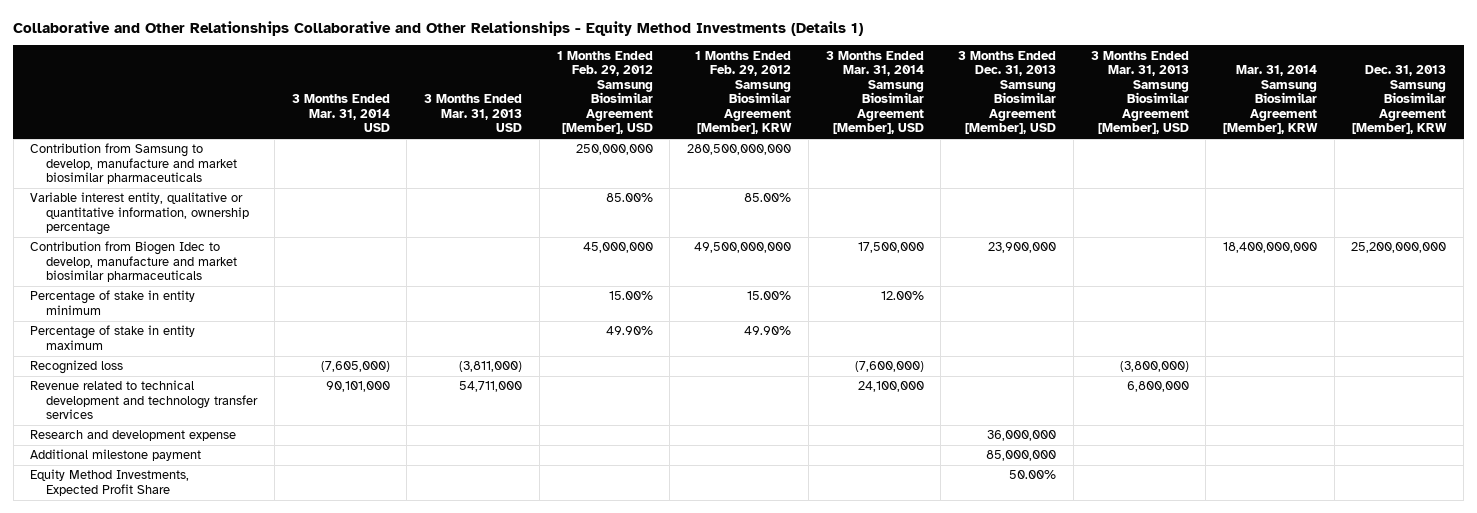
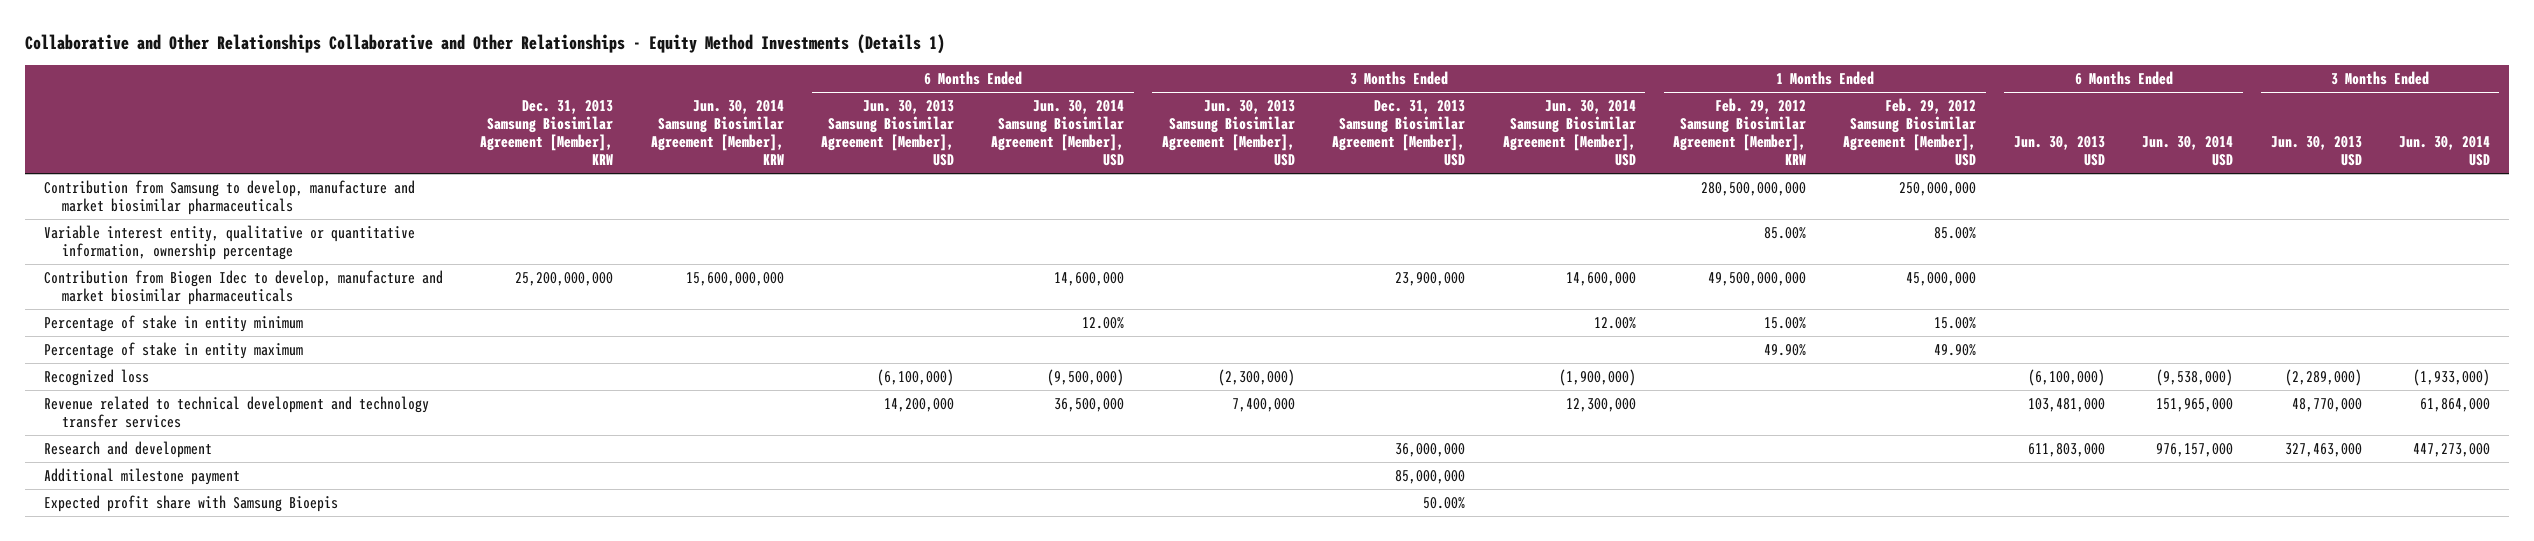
- | 3 Months Ended Mar. 31, 2014 USD | 3 Months Ended Mar. 31, 2013 USD | 1 Months Ended Feb. 29, 2012 Samsung Biosimilar Agreement [Member], USD | 1 Months Ended Feb. 29, 2012 Samsung Biosimilar Agreement [Member], KRW | 3 Months Ended Mar. 31, 2014 Samsung Biosimilar Agreement [Member], USD | 3 Months Ended Dec. 31, 2013 Samsung Biosimilar Agreement [Member], USD | 3 Months Ended Mar. 31, 2013 Samsung Biosimilar Agreement [Member], USD | Mar. 31, 2014 Samsung Biosimilar Agreement [Member], KRW | Dec. 31, 2013 Samsung Biosimilar Agreement [Member], KRW
+ | Dec. 31, 2013 Samsung Biosimilar Agreement [Member], KRW | Jun. 30, 2014 Samsung Biosimilar Agreement [Member], KRW | 6 Months Ended Jun. 30, 2013 Samsung Biosimilar Agreement [Member], USD | 6 Months Ended Jun. 30, 2014 Samsung Biosimilar Agreement [Member], USD | 3 Months Ended Jun. 30, 2013 Samsung Biosimilar Agreement [Member], USD | 3 Months Ended Dec. 31, 2013 Samsung Biosimilar Agreement [Member], USD | 3 Months Ended Jun. 30, 2014 Samsung Biosimilar Agreement [Member], USD | 1 Months Ended Feb. 29, 2012 Samsung Biosimilar Agreement [Member], KRW | 1 Months Ended Feb. 29, 2012 Samsung Biosimilar Agreement [Member], USD | 6 Months Ended Jun. 30, 2013 USD | 6 Months Ended Jun. 30, 2014 USD | 3 Months Ended Jun. 30, 2013 USD | 3 Months Ended Jun. 30, 2014 USD
- Research and development expense | | | | | | 36,000,000 | | |
+ Research and development | | | | | | 36,000,000 | | | | 611,803,000 | 976,157,000 | 327,463,000 | 447,273,000
- Equity Method Investments, Expected Profit Share | | | | | | 50.00% | | |
+ Expected profit share with Samsung Bioepis | | | | | | 50.00% | | | | | | |

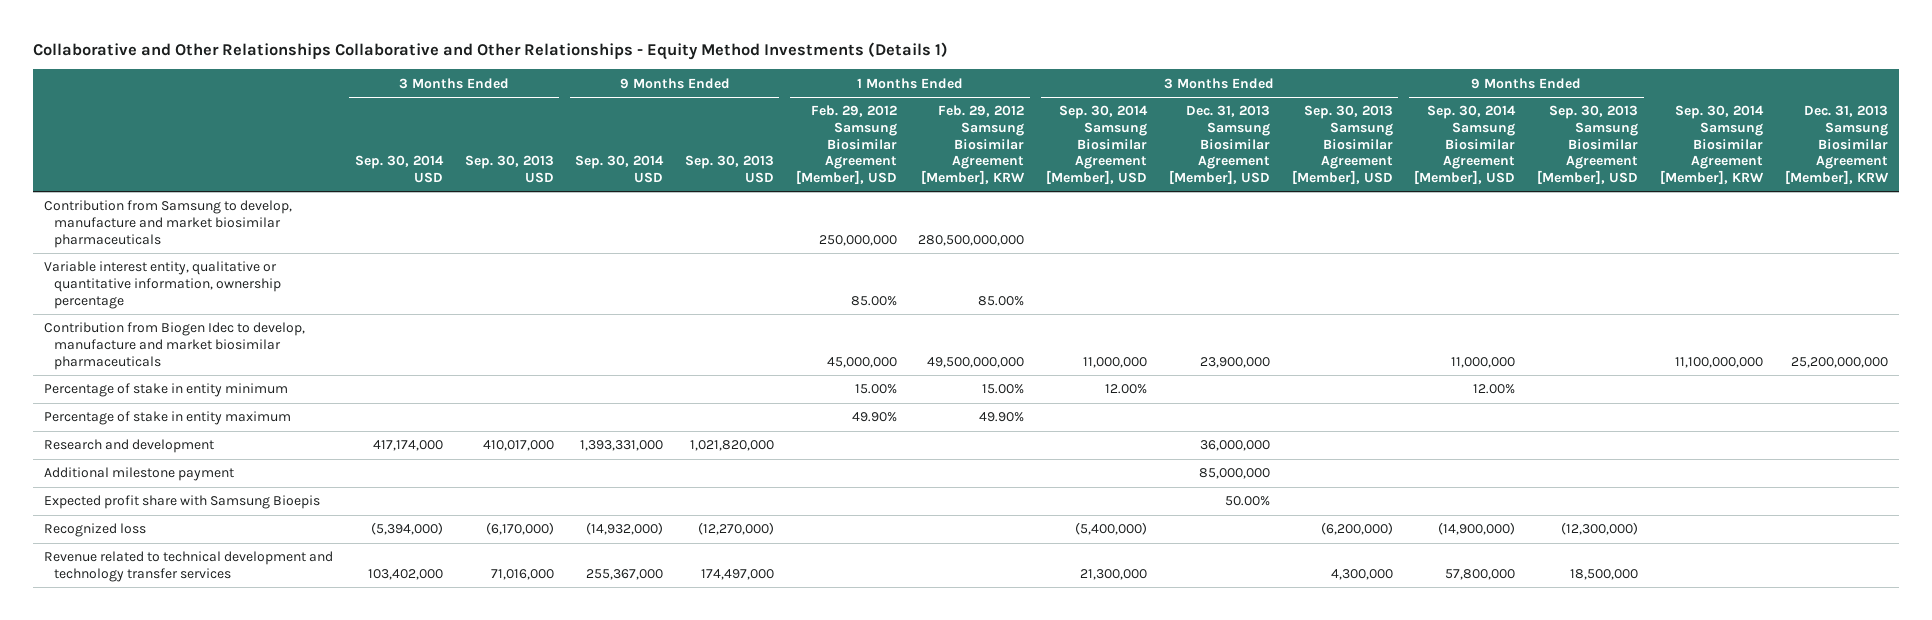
- | Dec. 31, 2013 Samsung Biosimilar Agreement [Member], KRW | Jun. 30, 2014 Samsung Biosimilar Agreement [Member], KRW | 6 Months Ended Jun. 30, 2013 Samsung Biosimilar Agreement [Member], USD | 6 Months Ended Jun. 30, 2014 Samsung Biosimilar Agreement [Member], USD | 3 Months Ended Jun. 30, 2013 Samsung Biosimilar Agreement [Member], USD | 3 Months Ended Dec. 31, 2013 Samsung Biosimilar Agreement [Member], USD | 3 Months Ended Jun. 30, 2014 Samsung Biosimilar Agreement [Member], USD | 1 Months Ended Feb. 29, 2012 Samsung Biosimilar Agreement [Member], KRW | 1 Months Ended Feb. 29, 2012 Samsung Biosimilar Agreement [Member], USD | 6 Months Ended Jun. 30, 2013 USD | 6 Months Ended Jun. 30, 2014 USD | 3 Months Ended Jun. 30, 2013 USD | 3 Months Ended Jun. 30, 2014 USD
+ | 3 Months Ended Sep. 30, 2014 USD | 3 Months Ended Sep. 30, 2013 USD | 9 Months Ended Sep. 30, 2014 USD | 9 Months Ended Sep. 30, 2013 USD | 1 Months Ended Feb. 29, 2012 Samsung Biosimilar Agreement [Member], USD | 1 Months Ended Feb. 29, 2012 Samsung Biosimilar Agreement [Member], KRW | 3 Months Ended Sep. 30, 2014 Samsung Biosimilar Agreement [Member], USD | 3 Months Ended Dec. 31, 2013 Samsung Biosimilar Agreement [Member], USD | 3 Months Ended Sep. 30, 2013 Samsung Biosimilar Agreement [Member], USD | 9 Months Ended Sep. 30, 2014 Samsung Biosimilar Agreement [Member], USD | 9 Months Ended Sep. 30, 2013 Samsung Biosimilar Agreement [Member], USD | Sep. 30, 2014 Samsung Biosimilar Agreement [Member], KRW | Dec. 31, 2013 Samsung Biosimilar Agreement [Member], KRW
moved down: Recognized loss | (5,394,000) | (6,170,000) | (14,932,000) | (12,270,000) | | | (5,400,000) | | (6,200,000) | (14,900,000) | (12,300,000) | |
moved down: Revenue related to technical development and technology transfer services | 103,402,000 | 71,016,000 | 255,367,000 | 174,497,000 | | | 21,300,000 | | 4,300,000 | 57,800,000 | 18,500,000 | |

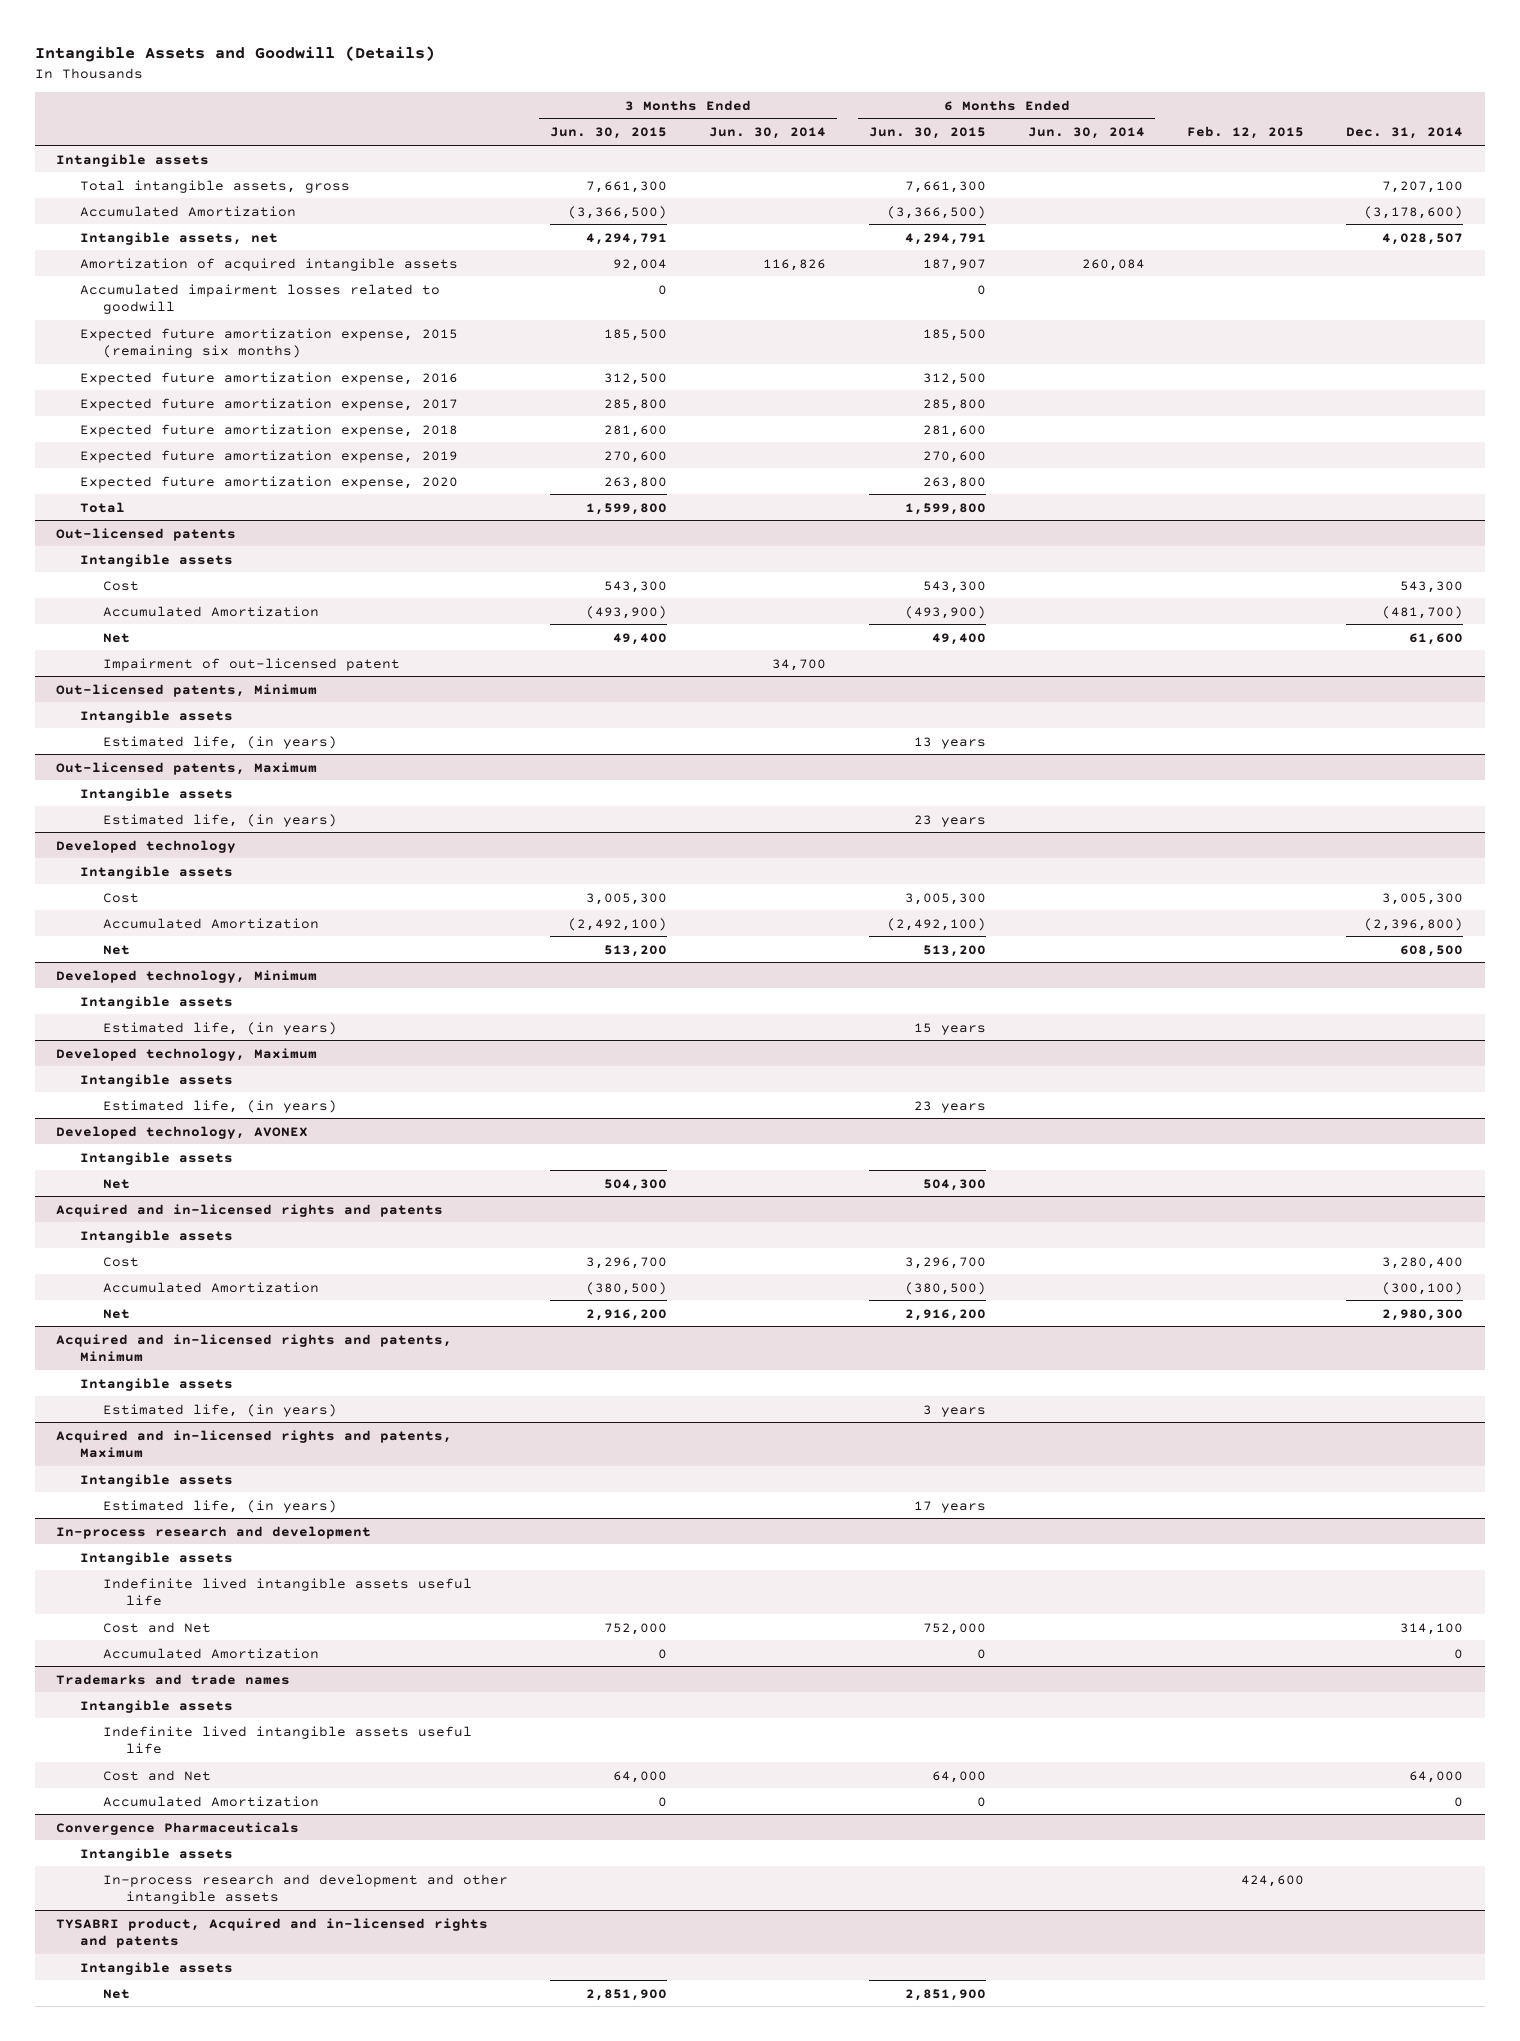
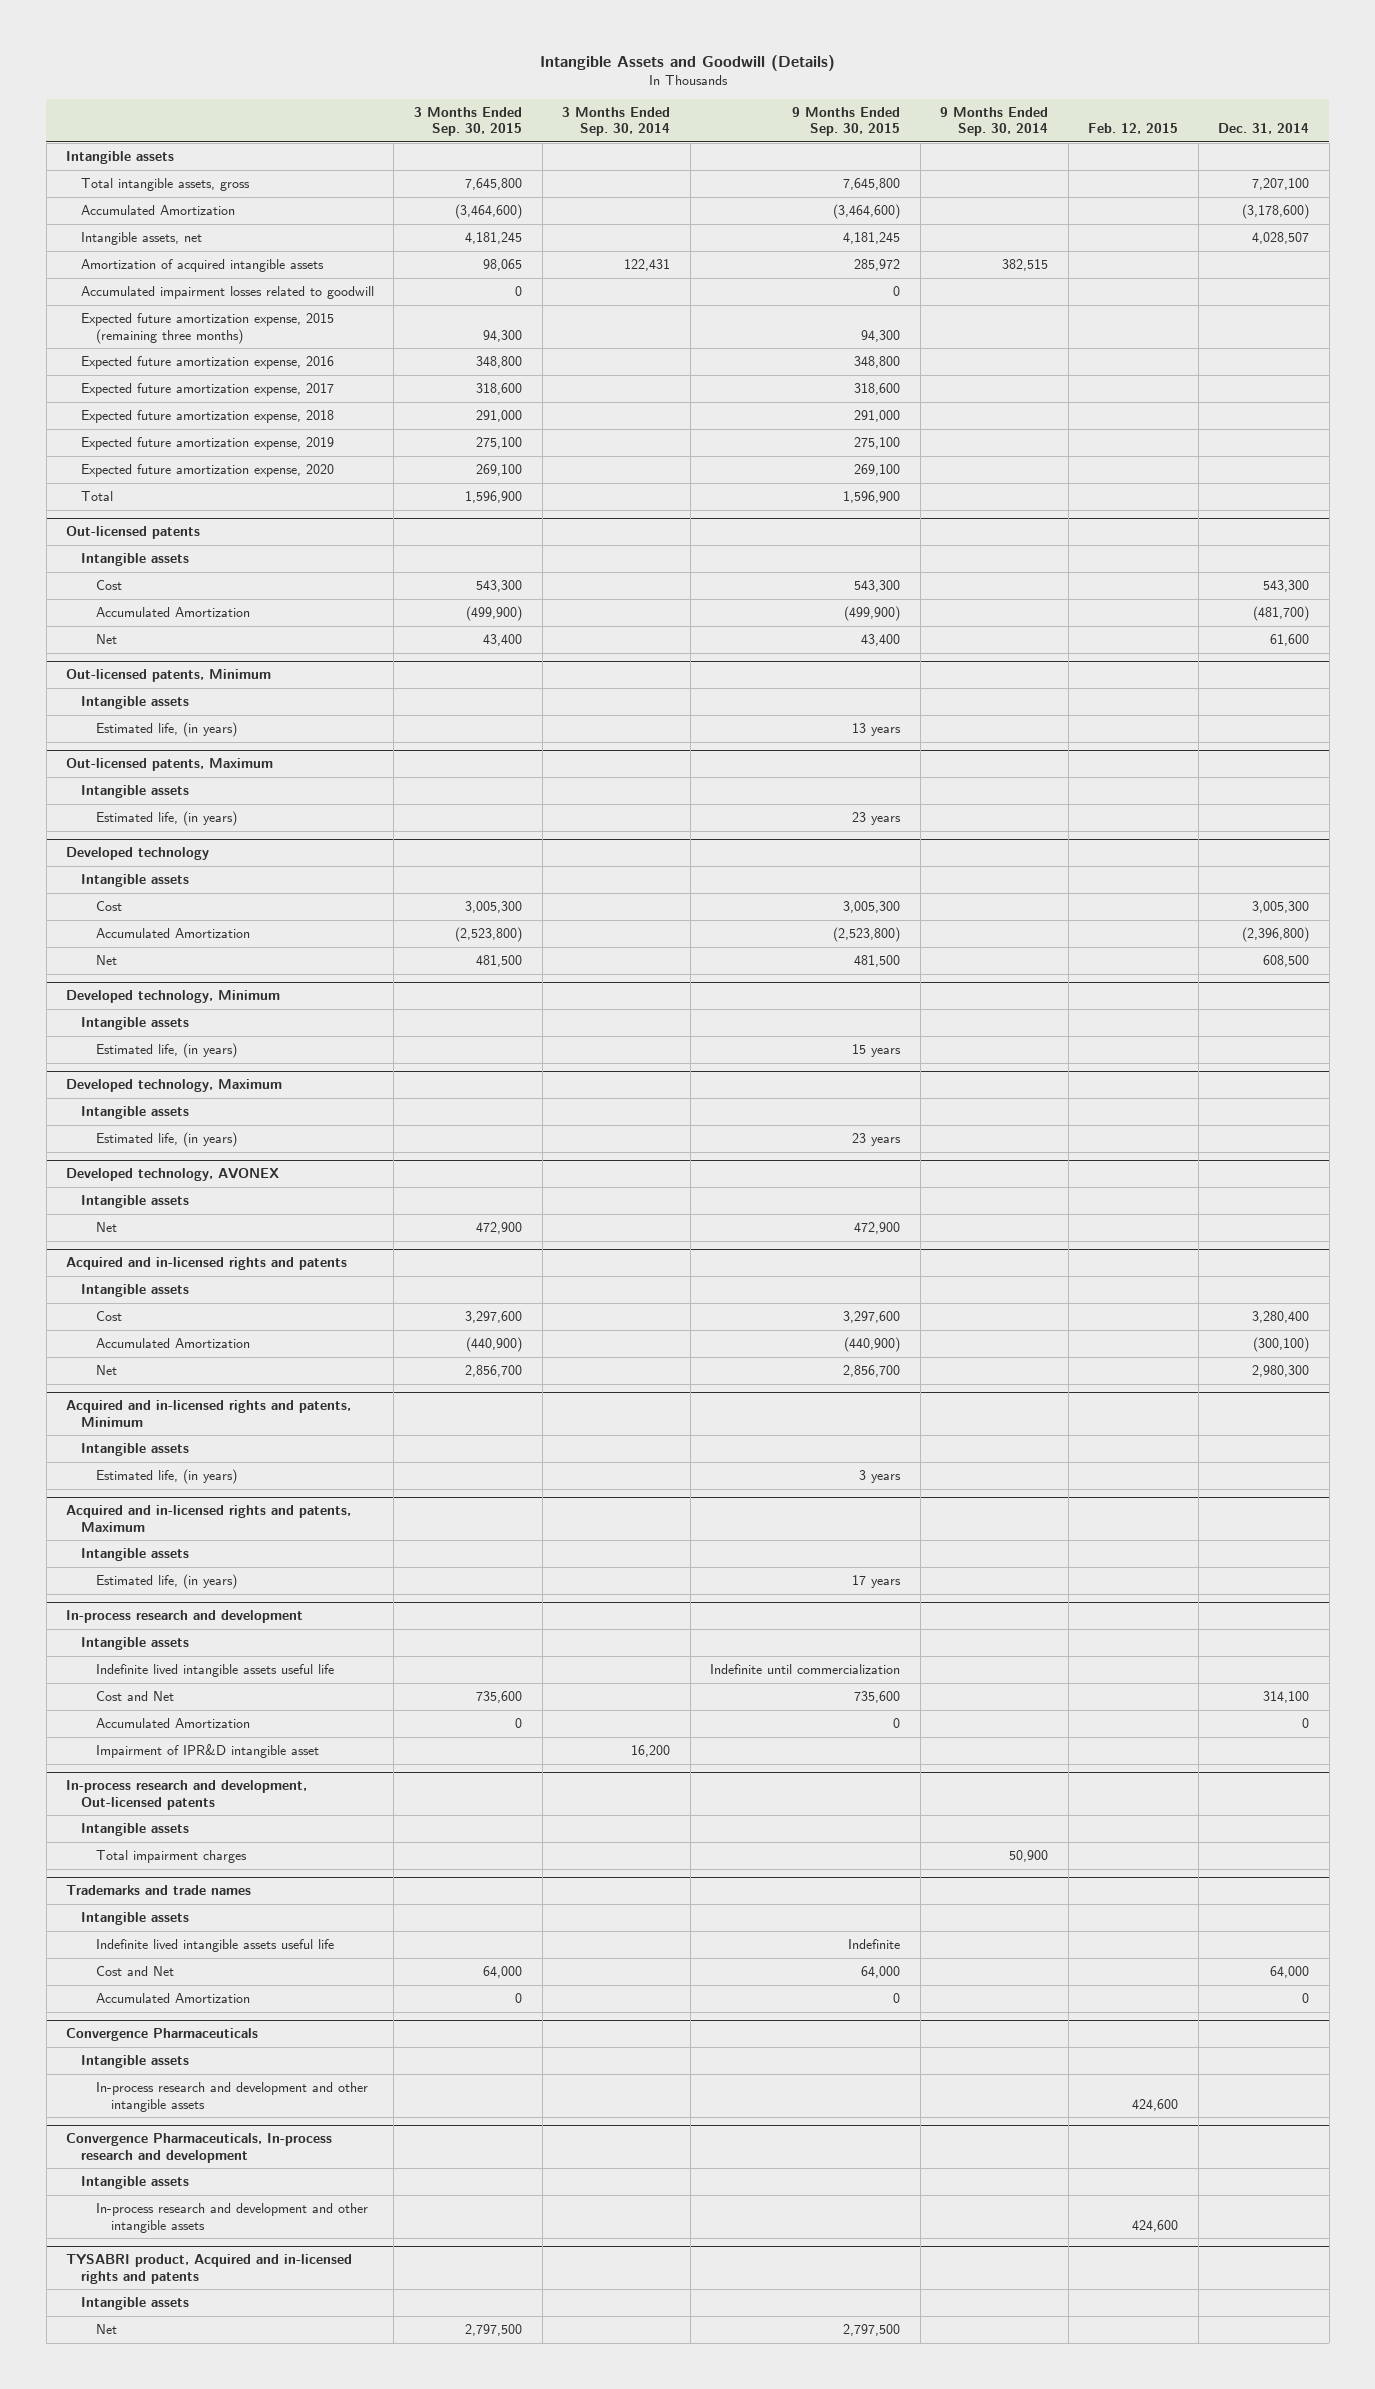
- | 3 Months Ended Jun. 30, 2015 | 3 Months Ended Jun. 30, 2014 | 6 Months Ended Jun. 30, 2015 | 6 Months Ended Jun. 30, 2014 | Feb. 12, 2015 | Dec. 31, 2014
+ | 3 Months Ended Sep. 30, 2015 | 3 Months Ended Sep. 30, 2014 | 9 Months Ended Sep. 30, 2015 | 9 Months Ended Sep. 30, 2014 | Feb. 12, 2015 | Dec. 31, 2014
- Expected future amortization expense, 2015 (remaining six months) | 185,500 | | 185,500 | | |
+ Expected future amortization expense, 2015 (remaining three months) | 94,300 | | 94,300 | | |
@ Out-licensed patents
- Impairment of out-licensed patent | | 34,700 | | | |
@ In-process research and development
+ Impairment of IPR&D intangible asset | | 16,200 | | | |
+ In-process research and development, Out-licensed patents
+ Intangible assets
+ Total impairment charges | | | | 50,900 | |
+ Convergence Pharmaceuticals, In-process research and development
+ Intangible assets
+ In-process research and development and other intangible assets | | | | | 424,600 |

